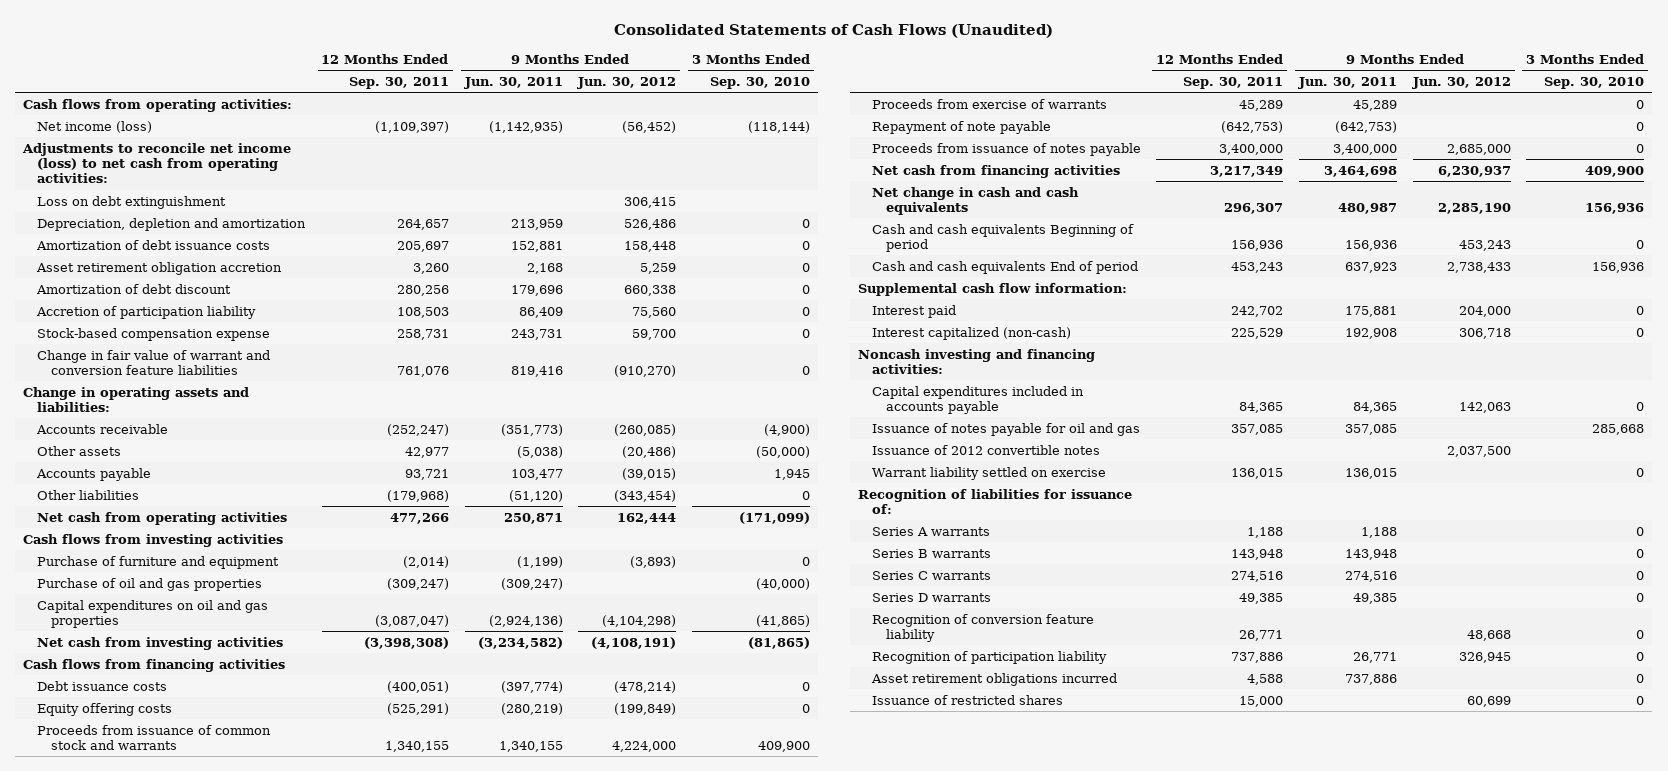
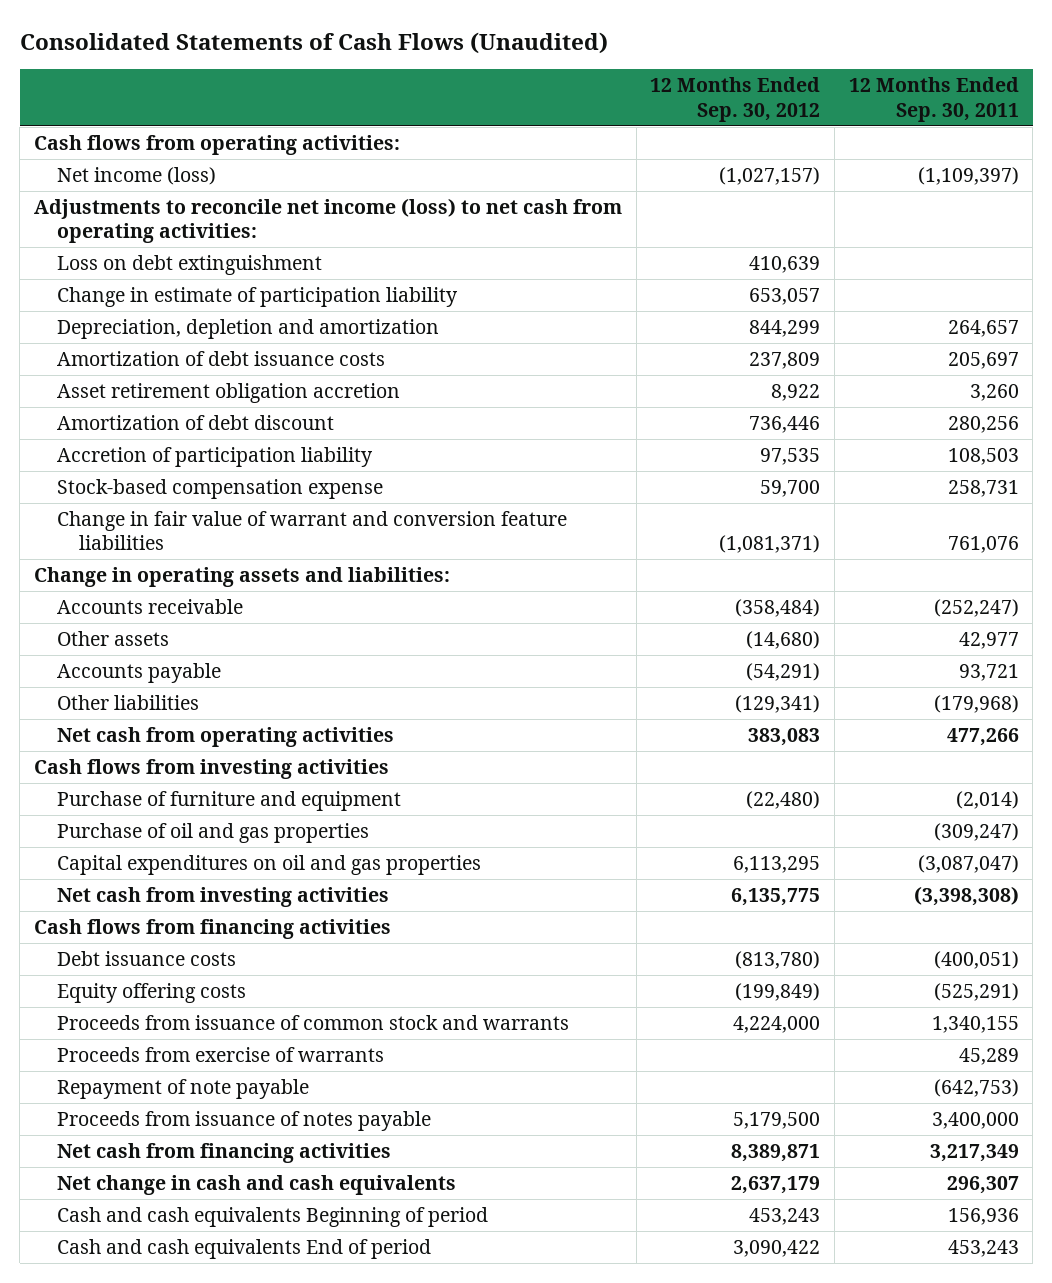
- | 12 Months Ended Sep. 30, 2011 | 9 Months Ended Jun. 30, 2011 | 9 Months Ended Jun. 30, 2012 | 3 Months Ended Sep. 30, 2010
+ | 12 Months Ended Sep. 30, 2012 | 12 Months Ended Sep. 30, 2011
+ Change in estimate of participation liability | 653,057 |
- Supplemental cash flow information:
- Interest paid | 242,702 | 175,881 | 204,000 | 0
- Interest capitalized (non-cash) | 225,529 | 192,908 | 306,718 | 0
- Noncash investing and financing activities:
- Capital expenditures included in accounts payable | 84,365 | 84,365 | 142,063 | 0
- Issuance of notes payable for oil and gas | 357,085 | 357,085 | | 285,668
- Issuance of 2012 convertible notes | | | 2,037,500 |
- Warrant liability settled on exercise | 136,015 | 136,015 | | 0
- Recognition of liabilities for issuance of:
- Series A warrants | 1,188 | 1,188 | | 0
- Series B warrants | 143,948 | 143,948 | | 0
- Series C warrants | 274,516 | 274,516 | | 0
- Series D warrants | 49,385 | 49,385 | | 0
- Recognition of conversion feature liability | 26,771 | | 48,668 | 0
- Recognition of participation liability | 737,886 | 26,771 | 326,945 | 0
- Asset retirement obligations incurred | 4,588 | 737,886 | | 0
- Issuance of restricted shares | 15,000 | | 60,699 | 0

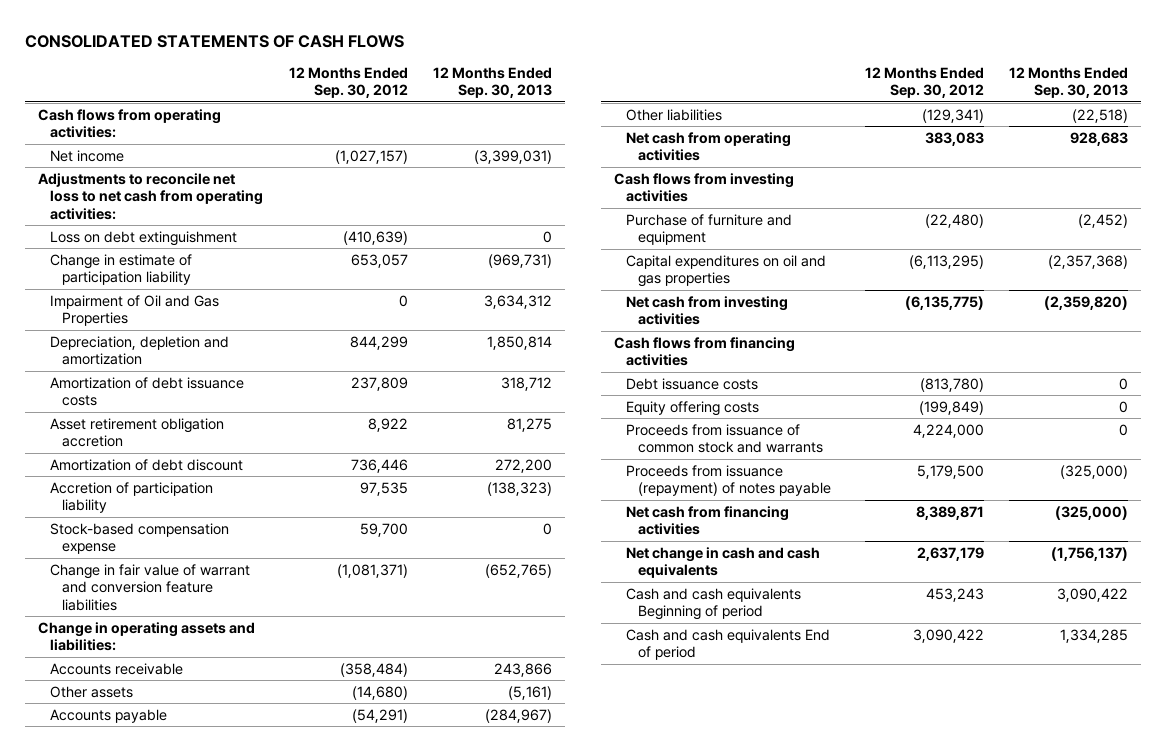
- Consolidated Statements of Cash Flows (Unaudited)
+ CONSOLIDATED STATEMENTS OF CASH FLOWS
- | 12 Months Ended Sep. 30, 2012 | 12 Months Ended Sep. 30, 2011
+ | 12 Months Ended Sep. 30, 2012 | 12 Months Ended Sep. 30, 2013
- Net income (loss) | (1,027,157) | (1,109,397)
- Adjustments to reconcile net income (loss) to net cash from operating activities:
- Loss on debt extinguishment | 410,639 |
+ Net income | (1,027,157) | (3,399,031)
+ Adjustments to reconcile net loss to net cash from operating activities:
+ Loss on debt extinguishment | (410,639) | 0
+ Impairment of Oil and Gas Properties | 0 | 3,634,312
- Purchase of oil and gas properties | | (309,247)
- Capital expenditures on oil and gas properties | 6,113,295 | (3,087,047)
- Net cash from investing activities | 6,135,775 | (3,398,308)
+ Capital expenditures on oil and gas properties | (6,113,295) | (2,357,368)
+ Net cash from investing activities | (6,135,775) | (2,359,820)
- Proceeds from exercise of warrants | | 45,289
- Repayment of note payable | | (642,753)
- Proceeds from issuance of notes payable | 5,179,500 | 3,400,000
+ Proceeds from issuance (repayment) of notes payable | 5,179,500 | (325,000)

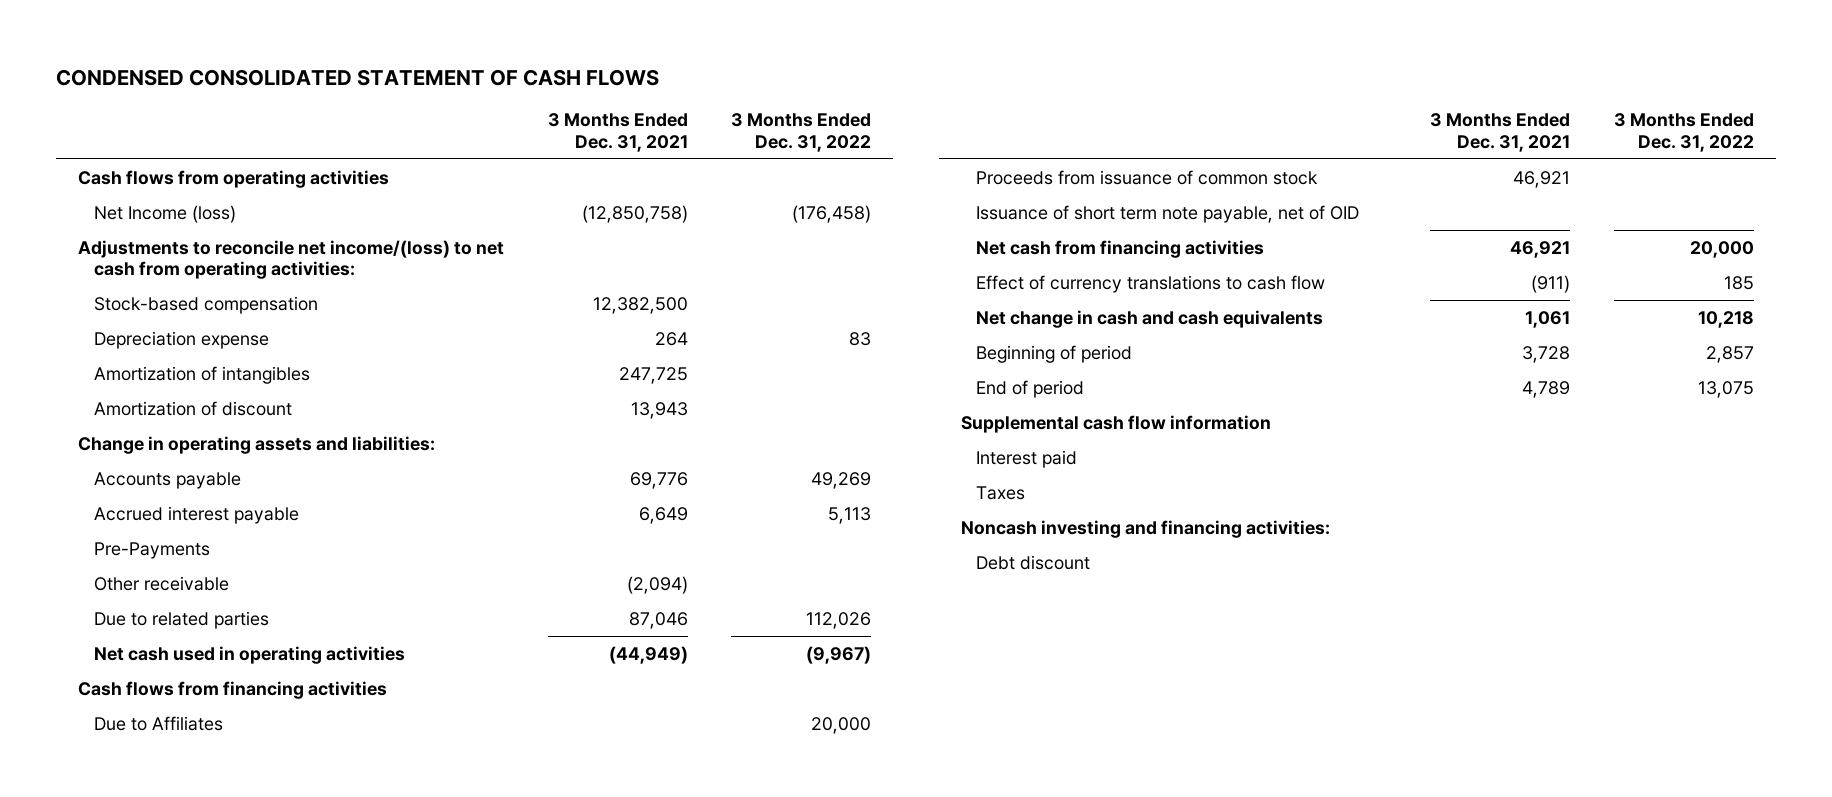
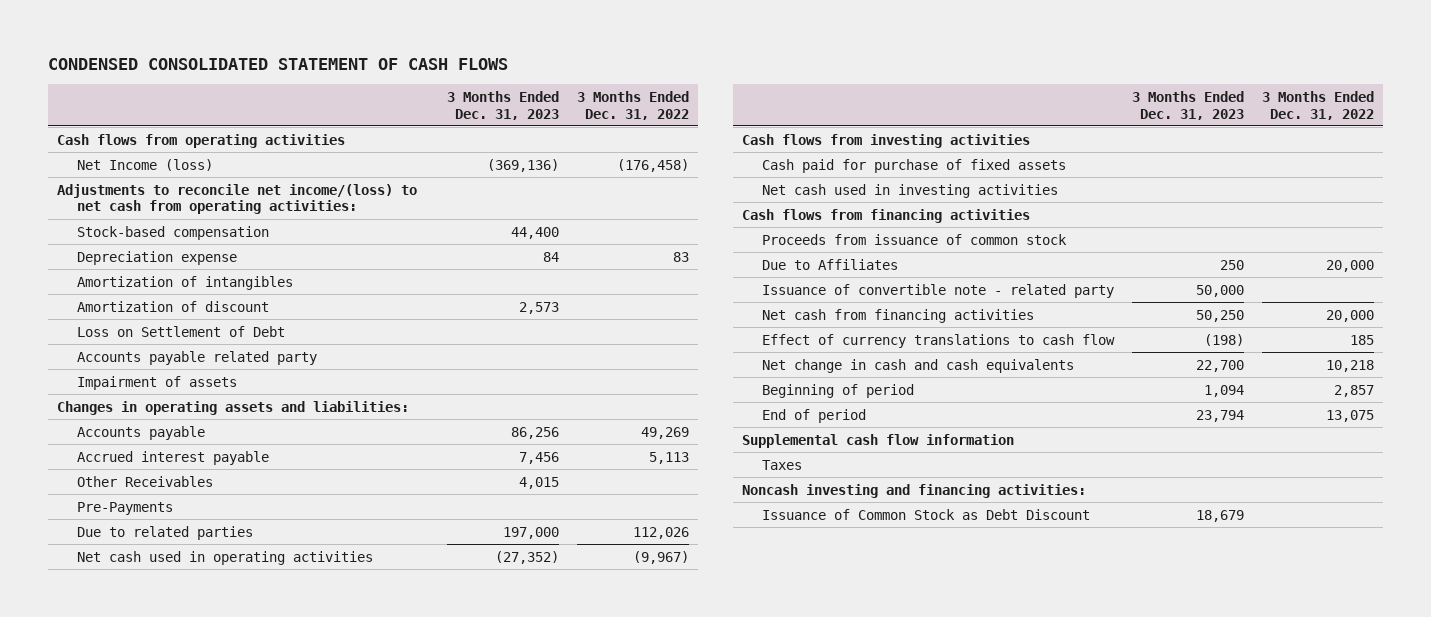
- | 3 Months Ended Dec. 31, 2021 | 3 Months Ended Dec. 31, 2022
+ | 3 Months Ended Dec. 31, 2023 | 3 Months Ended Dec. 31, 2022
- Change in operating assets and liabilities:
+ Loss on Settlement of Debt
+ Accounts payable related party
+ Impairment of assets
+ Changes in operating assets and liabilities:
+ Other Receivables | 4,015 |
- Other receivable | (2,094) |
+ Cash flows from investing activities
+ Cash paid for purchase of fixed assets
+ Net cash used in investing activities
- Issuance of short term note payable, net of OID
moved down: Due to Affiliates | 250 | 20,000
+ Issuance of convertible note - related party | 50,000 |
- Interest paid
- Debt discount
+ Issuance of Common Stock as Debt Discount | 18,679 |

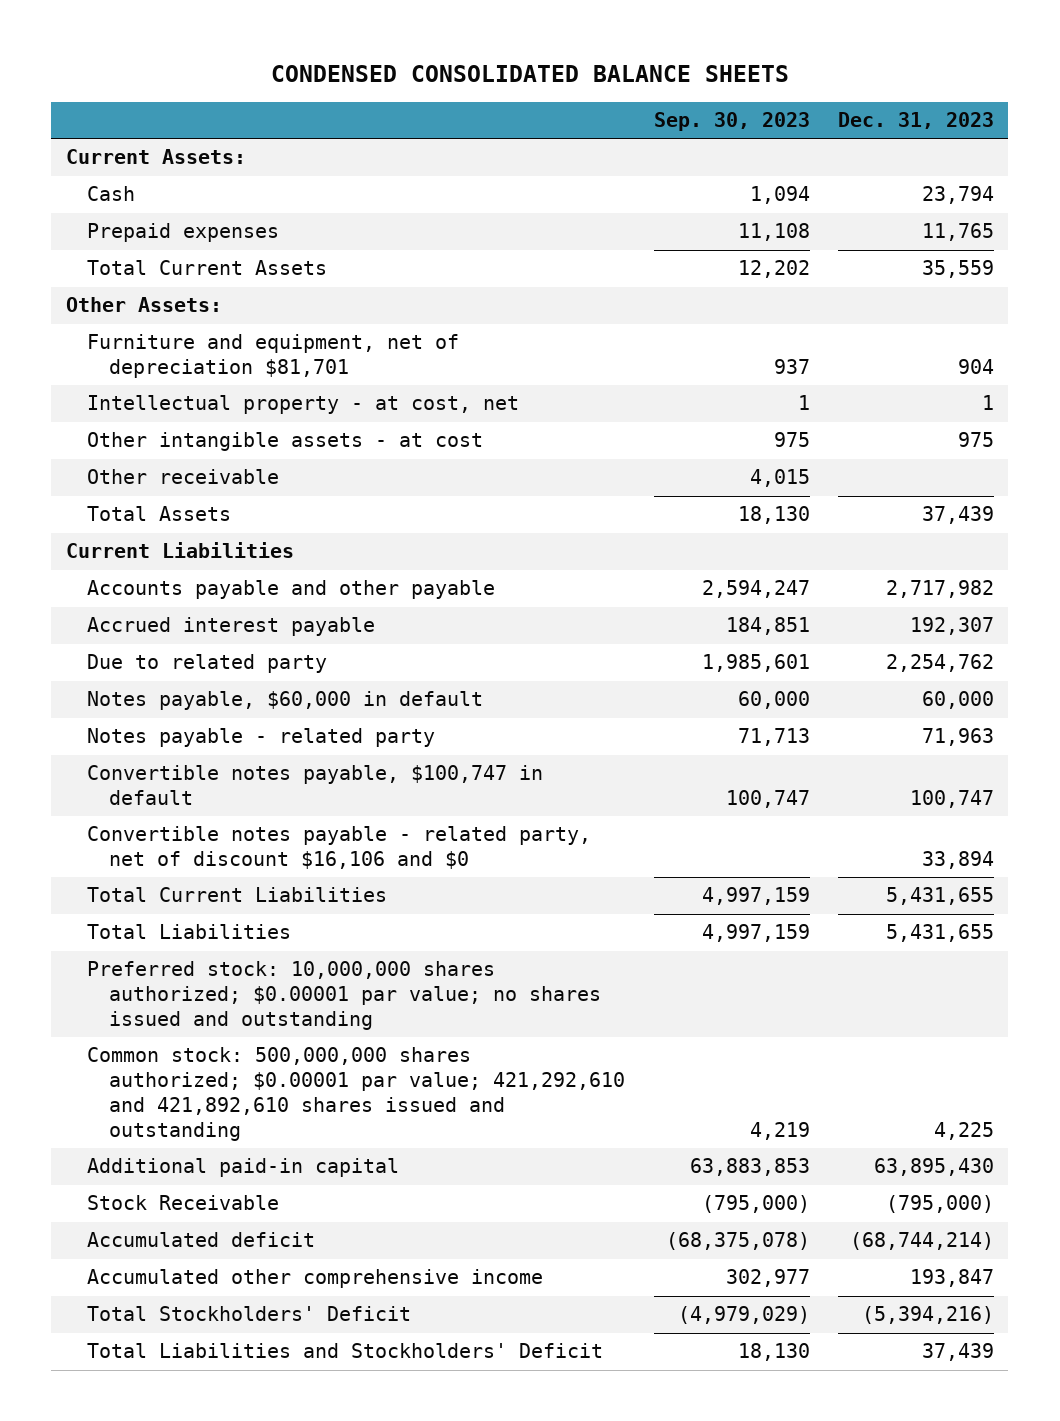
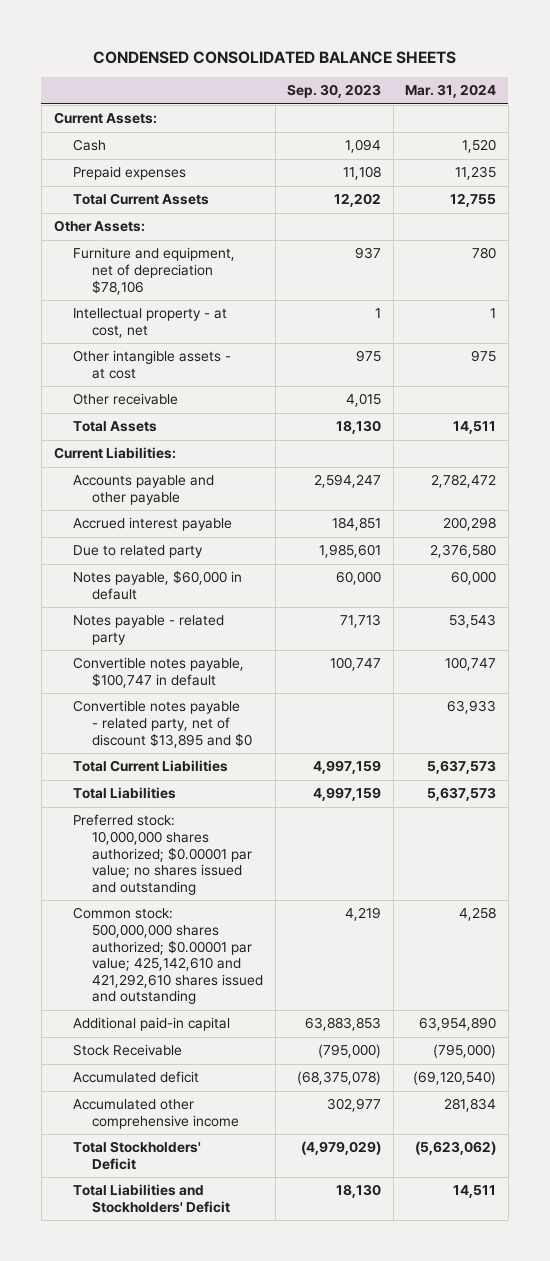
- | Sep. 30, 2023 | Dec. 31, 2023
+ | Sep. 30, 2023 | Mar. 31, 2024
- Furniture and equipment, net of depreciation $81,701 | 937 | 904
+ Furniture and equipment, net of depreciation $78,106 | 937 | 780
- Current Liabilities
+ Current Liabilities:
- Convertible notes payable - related party, net of discount $16,106 and $0 | | 33,894
+ Convertible notes payable - related party, net of discount $13,895 and $0 | | 63,933
- Common stock: 500,000,000 shares authorized; $0.00001 par value; 421,292,610 and 421,892,610 shares issued and outstanding | 4,219 | 4,225
+ Common stock: 500,000,000 shares authorized; $0.00001 par value; 425,142,610 and 421,292,610 shares issued and outstanding | 4,219 | 4,258

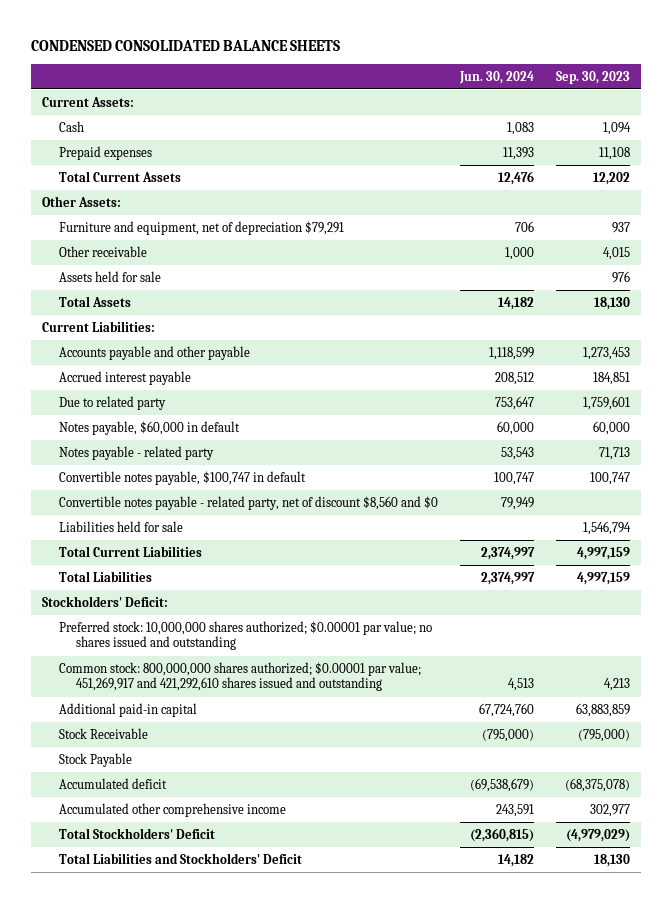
- | Sep. 30, 2023 | Mar. 31, 2024
+ | Jun. 30, 2024 | Sep. 30, 2023
- Furniture and equipment, net of depreciation $78,106 | 937 | 780
- Intellectual property - at cost, net | 1 | 1
- Other intangible assets - at cost | 975 | 975
+ Furniture and equipment, net of depreciation $79,291 | 706 | 937
+ Assets held for sale | | 976
- Accounts payable and other payable | 2,594,247 | 2,782,472
+ Accounts payable and other payable | 1,118,599 | 1,273,453
- Due to related party | 1,985,601 | 2,376,580
+ Due to related party | 753,647 | 1,759,601
- Convertible notes payable - related party, net of discount $13,895 and $0 | | 63,933
+ Convertible notes payable - related party, net of discount $8,560 and $0 | 79,949 |
+ Liabilities held for sale | | 1,546,794
+ Stockholders' Deficit:
- Common stock: 500,000,000 shares authorized; $0.00001 par value; 425,142,610 and 421,292,610 shares issued and outstanding | 4,219 | 4,258
- Additional paid-in capital | 63,883,853 | 63,954,890
+ Common stock: 800,000,000 shares authorized; $0.00001 par value; 451,269,917 and 421,292,610 shares issued and outstanding | 4,513 | 4,213
+ Additional paid-in capital | 67,724,760 | 63,883,859
+ Stock Payable

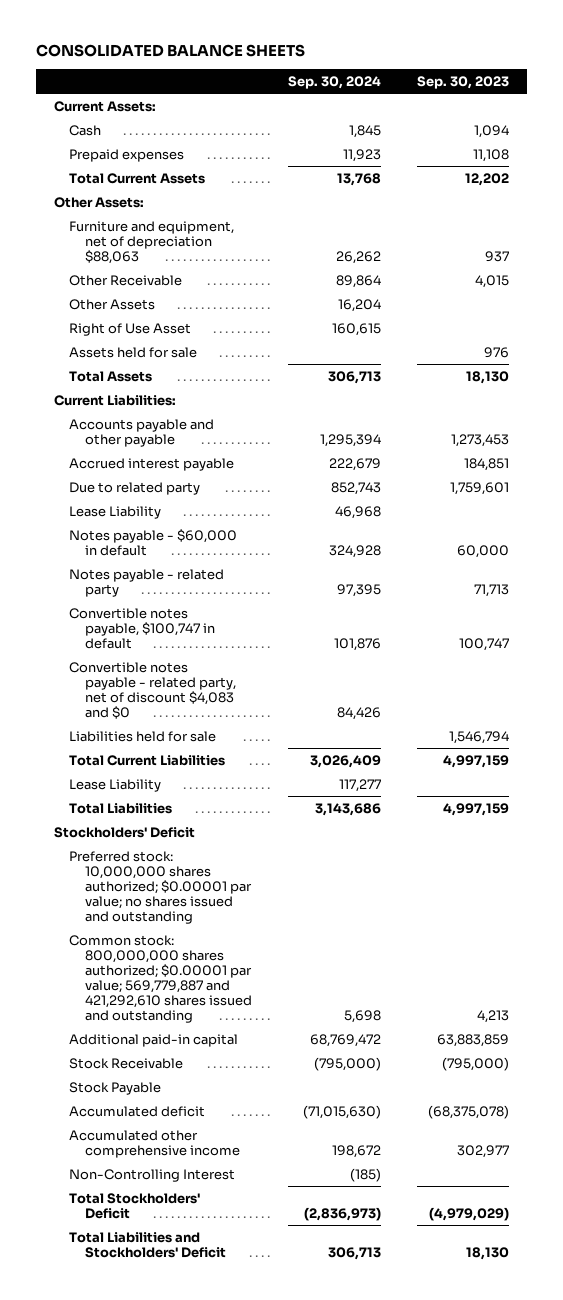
- CONDENSED CONSOLIDATED BALANCE SHEETS
+ CONSOLIDATED BALANCE SHEETS
- | Jun. 30, 2024 | Sep. 30, 2023
+ | Sep. 30, 2024 | Sep. 30, 2023
- Furniture and equipment, net of depreciation $79,291 | 706 | 937
- Other receivable | 1,000 | 4,015
+ Furniture and equipment, net of depreciation $88,063 | 26,262 | 937
+ Other Receivable | 89,864 | 4,015
+ Other Assets | 16,204 |
+ Right of Use Asset | 160,615 |
- Notes payable, $60,000 in default | 60,000 | 60,000
+ Lease Liability | 46,968 |
+ Notes payable - $60,000 in default | 324,928 | 60,000
- Convertible notes payable - related party, net of discount $8,560 and $0 | 79,949 |
+ Convertible notes payable - related party, net of discount $4,083 and $0 | 84,426 |
+ Lease Liability | 117,277 |
- Stockholders' Deficit:
+ Stockholders' Deficit
- Common stock: 800,000,000 shares authorized; $0.00001 par value; 451,269,917 and 421,292,610 shares issued and outstanding | 4,513 | 4,213
+ Common stock: 800,000,000 shares authorized; $0.00001 par value; 569,779,887 and 421,292,610 shares issued and outstanding | 5,698 | 4,213
+ Non-Controlling Interest | (185) |

